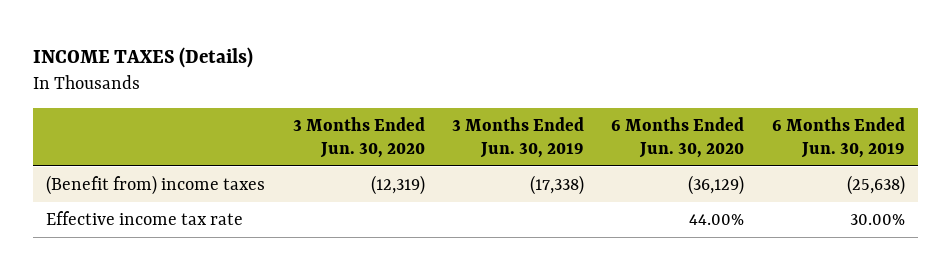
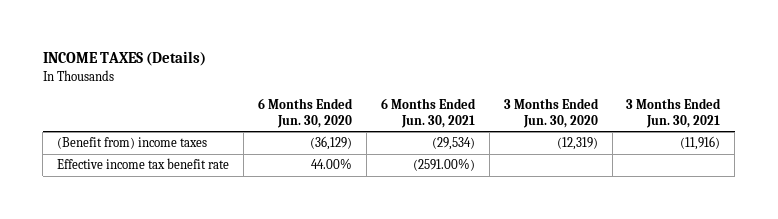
- | 3 Months Ended Jun. 30, 2020 | 3 Months Ended Jun. 30, 2019 | 6 Months Ended Jun. 30, 2020 | 6 Months Ended Jun. 30, 2019
+ | 6 Months Ended Jun. 30, 2020 | 6 Months Ended Jun. 30, 2021 | 3 Months Ended Jun. 30, 2020 | 3 Months Ended Jun. 30, 2021
- Effective income tax rate | | | 44.00% | 30.00%
+ Effective income tax benefit rate | 44.00% | (2591.00%) | |

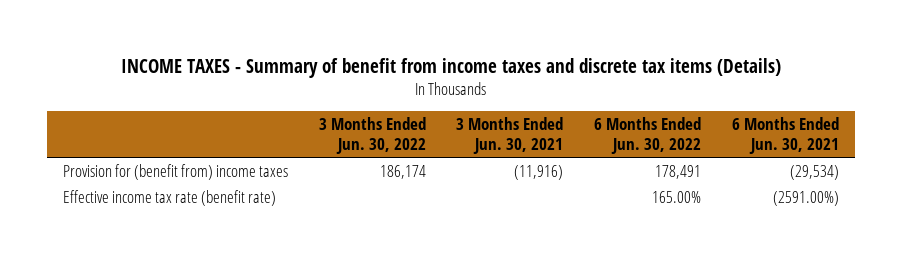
- INCOME TAXES (Details)
+ INCOME TAXES - Summary of benefit from income taxes and discrete tax items (Details)
- | 6 Months Ended Jun. 30, 2020 | 6 Months Ended Jun. 30, 2021 | 3 Months Ended Jun. 30, 2020 | 3 Months Ended Jun. 30, 2021
+ | 3 Months Ended Jun. 30, 2022 | 3 Months Ended Jun. 30, 2021 | 6 Months Ended Jun. 30, 2022 | 6 Months Ended Jun. 30, 2021
- (Benefit from) income taxes | (36,129) | (29,534) | (12,319) | (11,916)
- Effective income tax benefit rate | 44.00% | (2591.00%) | |
+ Provision for (benefit from) income taxes | 186,174 | (11,916) | 178,491 | (29,534)
+ Effective income tax rate (benefit rate) | | | 165.00% | (2591.00%)

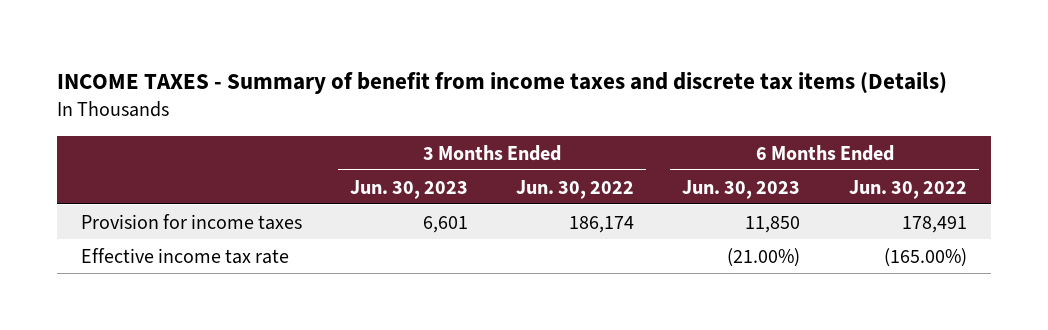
- | 3 Months Ended Jun. 30, 2022 | 3 Months Ended Jun. 30, 2021 | 6 Months Ended Jun. 30, 2022 | 6 Months Ended Jun. 30, 2021
+ | 3 Months Ended Jun. 30, 2023 | 3 Months Ended Jun. 30, 2022 | 6 Months Ended Jun. 30, 2023 | 6 Months Ended Jun. 30, 2022
- Provision for (benefit from) income taxes | 186,174 | (11,916) | 178,491 | (29,534)
- Effective income tax rate (benefit rate) | | | 165.00% | (2591.00%)
+ Provision for income taxes | 6,601 | 186,174 | 11,850 | 178,491
+ Effective income tax rate | | | (21.00%) | (165.00%)

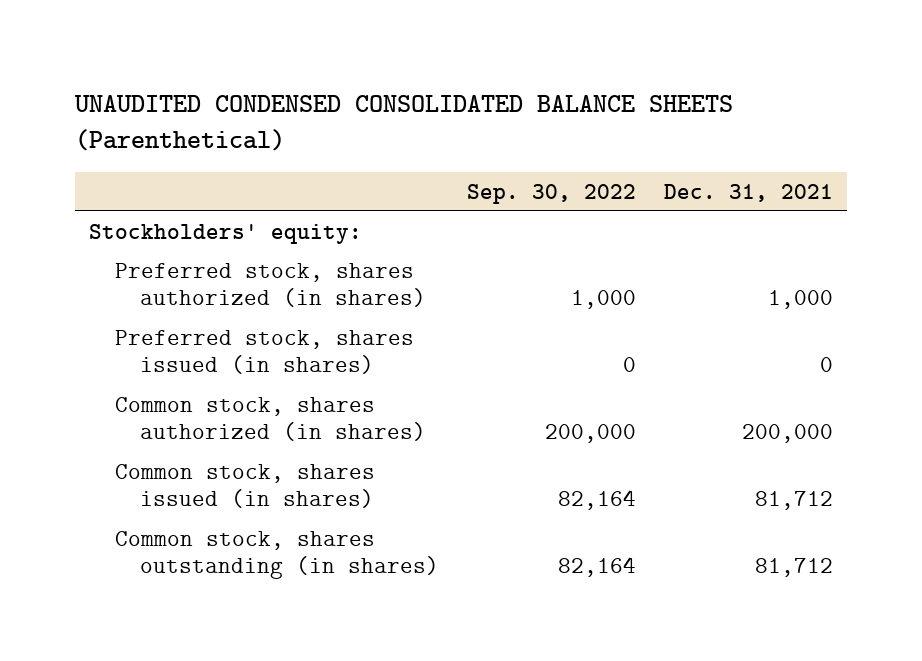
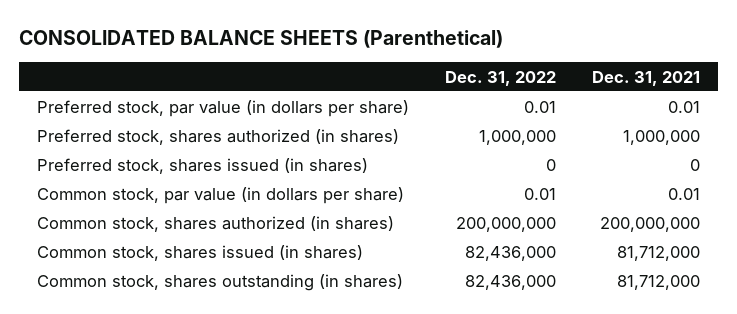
- UNAUDITED CONDENSED CONSOLIDATED BALANCE SHEETS (Parenthetical)
+ CONSOLIDATED BALANCE SHEETS (Parenthetical)
- | Sep. 30, 2022 | Dec. 31, 2021
+ | Dec. 31, 2022 | Dec. 31, 2021
- Stockholders' equity:
- Preferred stock, shares authorized (in shares) | 1,000 | 1,000
+ Preferred stock, par value (in dollars per share) | 0.01 | 0.01
+ Preferred stock, shares authorized (in shares) | 1,000,000 | 1,000,000
- Common stock, shares authorized (in shares) | 200,000 | 200,000
- Common stock, shares issued (in shares) | 82,164 | 81,712
- Common stock, shares outstanding (in shares) | 82,164 | 81,712
+ Common stock, par value (in dollars per share) | 0.01 | 0.01
+ Common stock, shares authorized (in shares) | 200,000,000 | 200,000,000
+ Common stock, shares issued (in shares) | 82,436,000 | 81,712,000
+ Common stock, shares outstanding (in shares) | 82,436,000 | 81,712,000

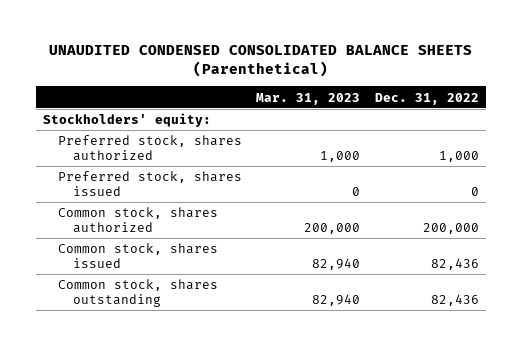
- CONSOLIDATED BALANCE SHEETS (Parenthetical)
+ UNAUDITED CONDENSED CONSOLIDATED BALANCE SHEETS (Parenthetical)
- | Dec. 31, 2022 | Dec. 31, 2021
+ | Mar. 31, 2023 | Dec. 31, 2022
- Preferred stock, par value (in dollars per share) | 0.01 | 0.01
- Preferred stock, shares authorized (in shares) | 1,000,000 | 1,000,000
- Preferred stock, shares issued (in shares) | 0 | 0
- Common stock, par value (in dollars per share) | 0.01 | 0.01
- Common stock, shares authorized (in shares) | 200,000,000 | 200,000,000
- Common stock, shares issued (in shares) | 82,436,000 | 81,712,000
- Common stock, shares outstanding (in shares) | 82,436,000 | 81,712,000
+ Stockholders' equity:
+ Preferred stock, shares authorized | 1,000 | 1,000
+ Preferred stock, shares issued | 0 | 0
+ Common stock, shares authorized | 200,000 | 200,000
+ Common stock, shares issued | 82,940 | 82,436
+ Common stock, shares outstanding | 82,940 | 82,436

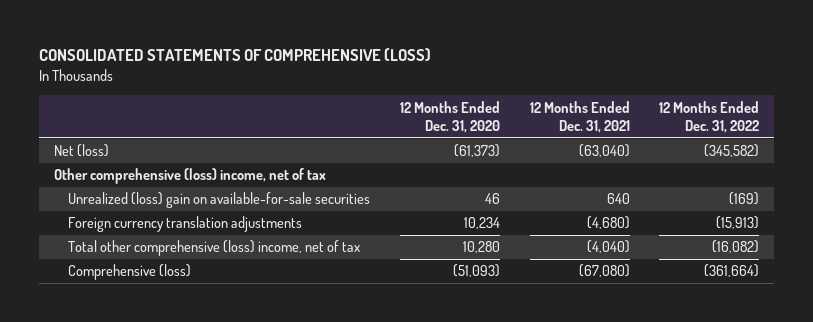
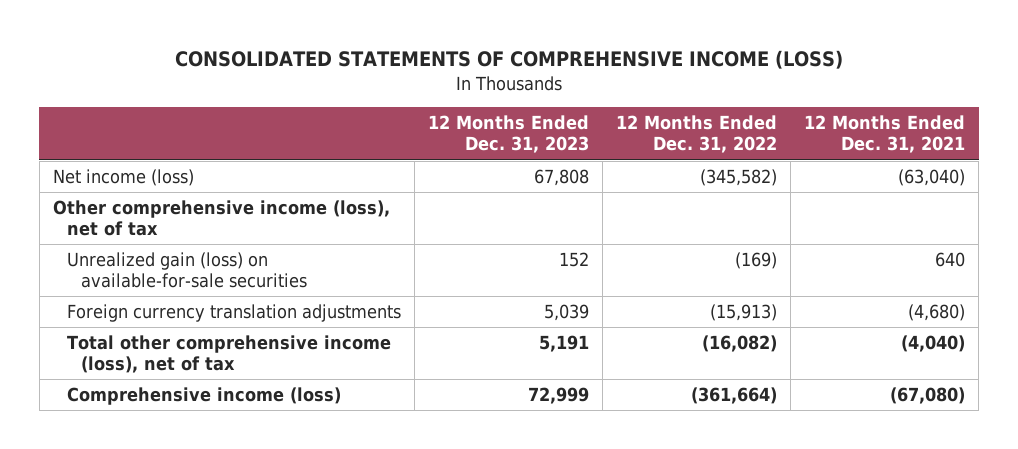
- CONSOLIDATED STATEMENTS OF COMPREHENSIVE (LOSS)
+ CONSOLIDATED STATEMENTS OF COMPREHENSIVE INCOME (LOSS)
- | 12 Months Ended Dec. 31, 2020 | 12 Months Ended Dec. 31, 2021 | 12 Months Ended Dec. 31, 2022
+ | 12 Months Ended Dec. 31, 2023 | 12 Months Ended Dec. 31, 2022 | 12 Months Ended Dec. 31, 2021
- Net (loss) | (61,373) | (63,040) | (345,582)
- Other comprehensive (loss) income, net of tax
- Unrealized (loss) gain on available-for-sale securities | 46 | 640 | (169)
+ Net income (loss) | 67,808 | (345,582) | (63,040)
+ Other comprehensive income (loss), net of tax
+ Unrealized gain (loss) on available-for-sale securities | 152 | (169) | 640
- Total other comprehensive (loss) income, net of tax | 10,280 | (4,040) | (16,082)
- Comprehensive (loss) | (51,093) | (67,080) | (361,664)
+ Total other comprehensive income (loss), net of tax | 5,191 | (16,082) | (4,040)
+ Comprehensive income (loss) | 72,999 | (361,664) | (67,080)

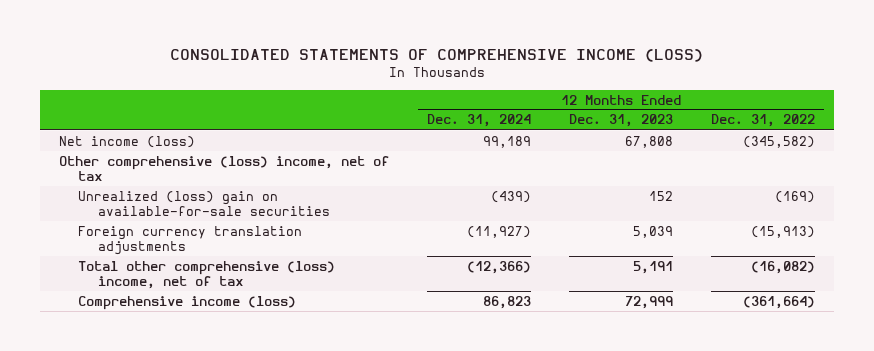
- | 12 Months Ended Dec. 31, 2023 | 12 Months Ended Dec. 31, 2022 | 12 Months Ended Dec. 31, 2021
+ | 12 Months Ended Dec. 31, 2024 | 12 Months Ended Dec. 31, 2023 | 12 Months Ended Dec. 31, 2022
- Other comprehensive income (loss), net of tax
- Unrealized gain (loss) on available-for-sale securities | 152 | (169) | 640
+ Other comprehensive (loss) income, net of tax
+ Unrealized (loss) gain on available-for-sale securities | (439) | 152 | (169)
- Total other comprehensive income (loss), net of tax | 5,191 | (16,082) | (4,040)
+ Total other comprehensive (loss) income, net of tax | (12,366) | 5,191 | (16,082)

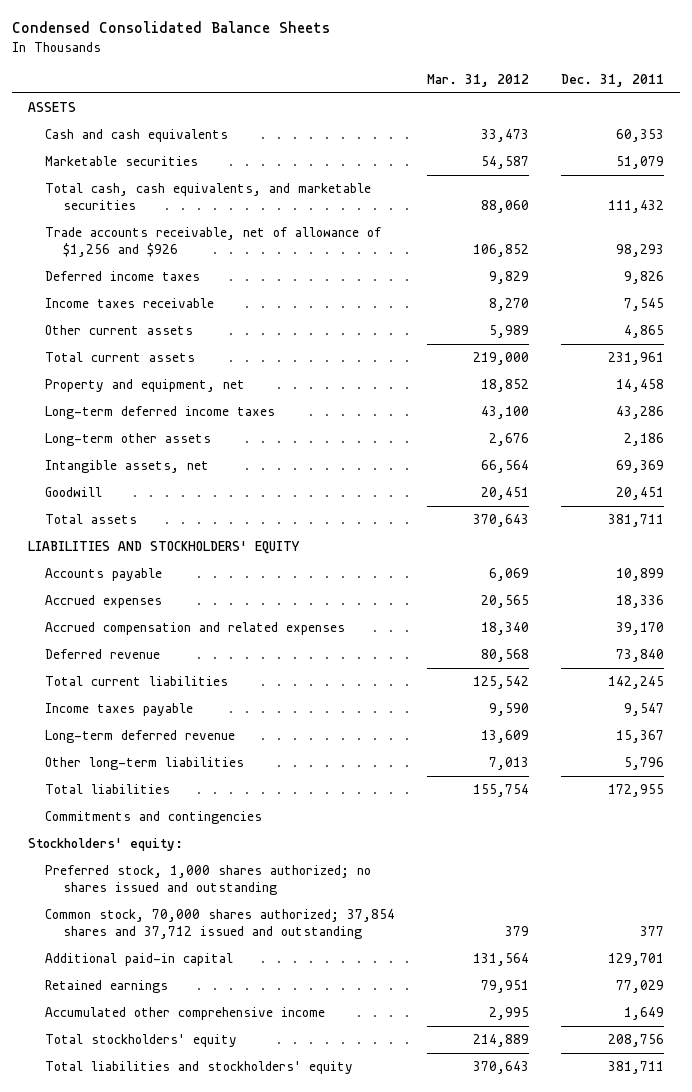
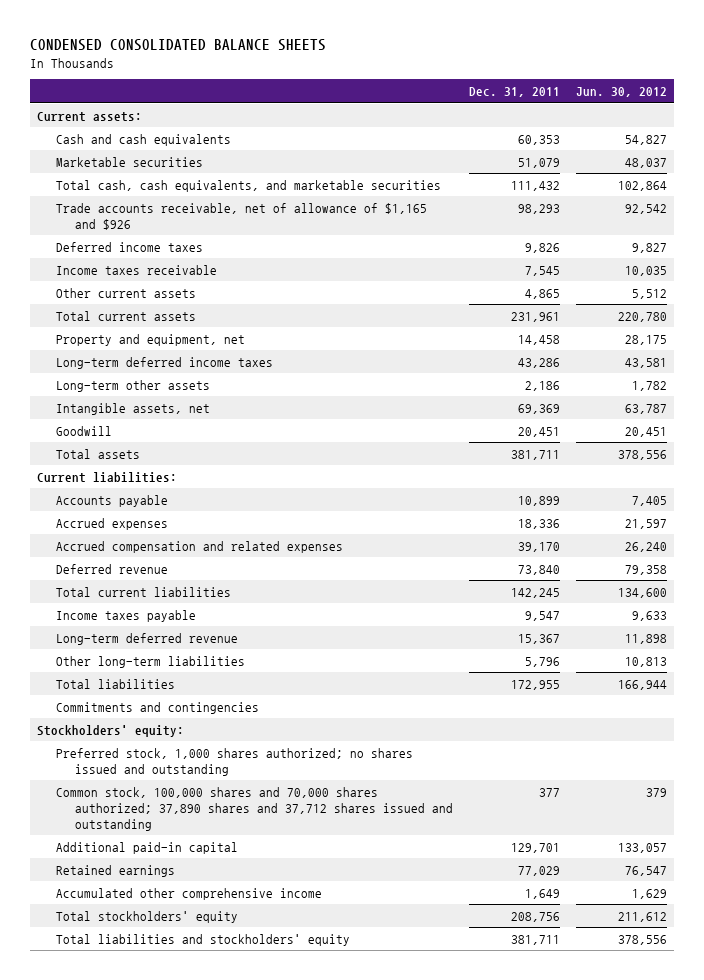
- Condensed Consolidated Balance Sheets
+ CONDENSED CONSOLIDATED BALANCE SHEETS
- | Mar. 31, 2012 | Dec. 31, 2011
+ | Dec. 31, 2011 | Jun. 30, 2012
- ASSETS
+ Current assets:
- Trade accounts receivable, net of allowance of $1,256 and $926 | 106,852 | 98,293
+ Trade accounts receivable, net of allowance of $1,165 and $926 | 98,293 | 92,542
- LIABILITIES AND STOCKHOLDERS' EQUITY
+ Current liabilities:
- Common stock, 70,000 shares authorized; 37,854 shares and 37,712 issued and outstanding | 379 | 377
+ Common stock, 100,000 shares and 70,000 shares authorized; 37,890 shares and 37,712 shares issued and outstanding | 377 | 379

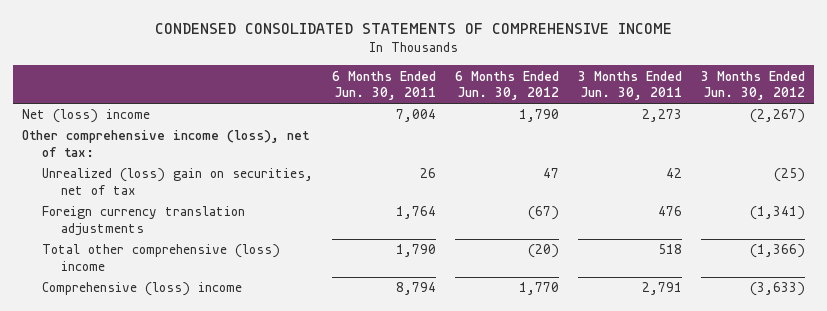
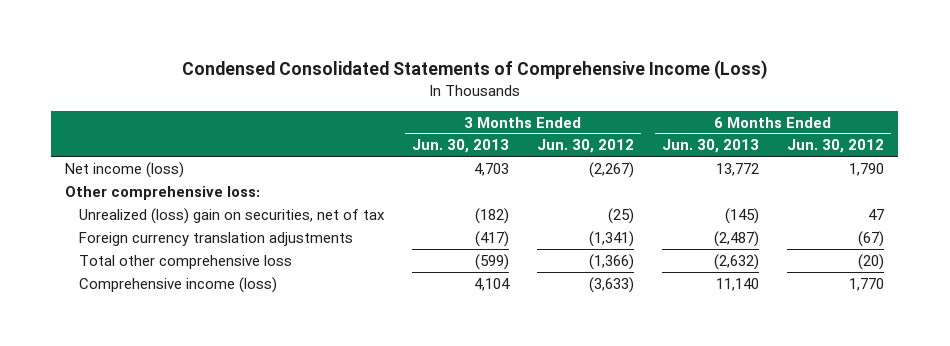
- CONDENSED CONSOLIDATED STATEMENTS OF COMPREHENSIVE INCOME
+ Condensed Consolidated Statements of Comprehensive Income (Loss)
- | 6 Months Ended Jun. 30, 2011 | 6 Months Ended Jun. 30, 2012 | 3 Months Ended Jun. 30, 2011 | 3 Months Ended Jun. 30, 2012
+ | 3 Months Ended Jun. 30, 2013 | 3 Months Ended Jun. 30, 2012 | 6 Months Ended Jun. 30, 2013 | 6 Months Ended Jun. 30, 2012
- Net (loss) income | 7,004 | 1,790 | 2,273 | (2,267)
- Other comprehensive income (loss), net of tax:
+ Net income (loss) | 4,703 | (2,267) | 13,772 | 1,790
+ Other comprehensive loss:
- Total other comprehensive (loss) income | 1,790 | (20) | 518 | (1,366)
- Comprehensive (loss) income | 8,794 | 1,770 | 2,791 | (3,633)
+ Total other comprehensive loss | (599) | (1,366) | (2,632) | (20)
+ Comprehensive income (loss) | 4,104 | (3,633) | 11,140 | 1,770

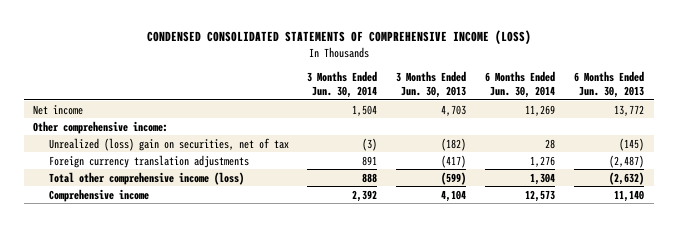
- Condensed Consolidated Statements of Comprehensive Income (Loss)
+ CONDENSED CONSOLIDATED STATEMENTS OF COMPREHENSIVE INCOME (LOSS)
- | 3 Months Ended Jun. 30, 2013 | 3 Months Ended Jun. 30, 2012 | 6 Months Ended Jun. 30, 2013 | 6 Months Ended Jun. 30, 2012
+ | 3 Months Ended Jun. 30, 2014 | 3 Months Ended Jun. 30, 2013 | 6 Months Ended Jun. 30, 2014 | 6 Months Ended Jun. 30, 2013
- Net income (loss) | 4,703 | (2,267) | 13,772 | 1,790
- Other comprehensive loss:
+ Net income | 1,504 | 4,703 | 11,269 | 13,772
+ Other comprehensive income:
- Total other comprehensive loss | (599) | (1,366) | (2,632) | (20)
- Comprehensive income (loss) | 4,104 | (3,633) | 11,140 | 1,770
+ Total other comprehensive income (loss) | 888 | (599) | 1,304 | (2,632)
+ Comprehensive income | 2,392 | 4,104 | 12,573 | 11,140

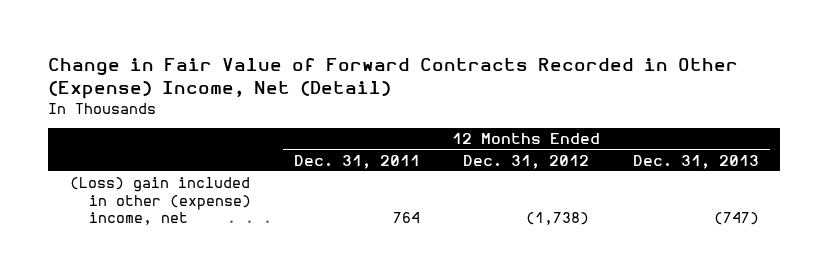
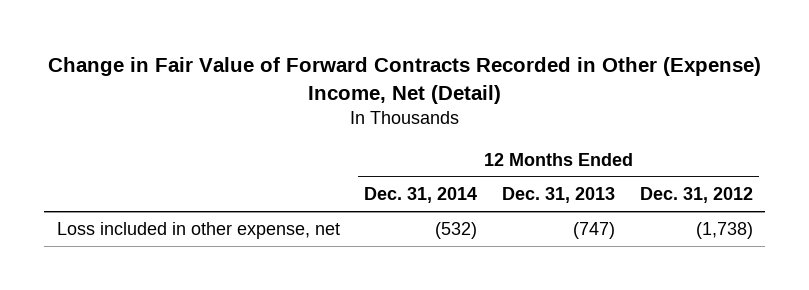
- | 12 Months Ended Dec. 31, 2011 | 12 Months Ended Dec. 31, 2012 | 12 Months Ended Dec. 31, 2013
+ | 12 Months Ended Dec. 31, 2014 | 12 Months Ended Dec. 31, 2013 | 12 Months Ended Dec. 31, 2012
- (Loss) gain included in other (expense) income, net | 764 | (1,738) | (747)
+ Loss included in other expense, net | (532) | (747) | (1,738)

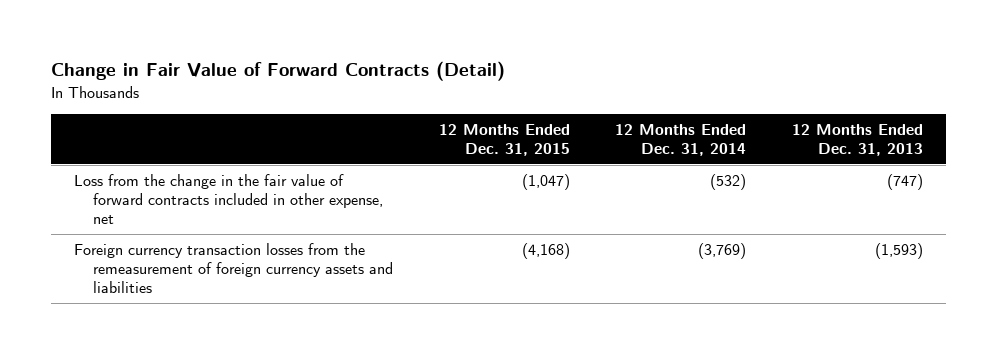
- Change in Fair Value of Forward Contracts Recorded in Other (Expense) Income, Net (Detail)
+ Change in Fair Value of Forward Contracts (Detail)
- | 12 Months Ended Dec. 31, 2014 | 12 Months Ended Dec. 31, 2013 | 12 Months Ended Dec. 31, 2012
+ | 12 Months Ended Dec. 31, 2015 | 12 Months Ended Dec. 31, 2014 | 12 Months Ended Dec. 31, 2013
- Loss included in other expense, net | (532) | (747) | (1,738)
+ Loss from the change in the fair value of forward contracts included in other expense, net | (1,047) | (532) | (747)
+ Foreign currency transaction losses from the remeasurement of foreign currency assets and liabilities | (4,168) | (3,769) | (1,593)

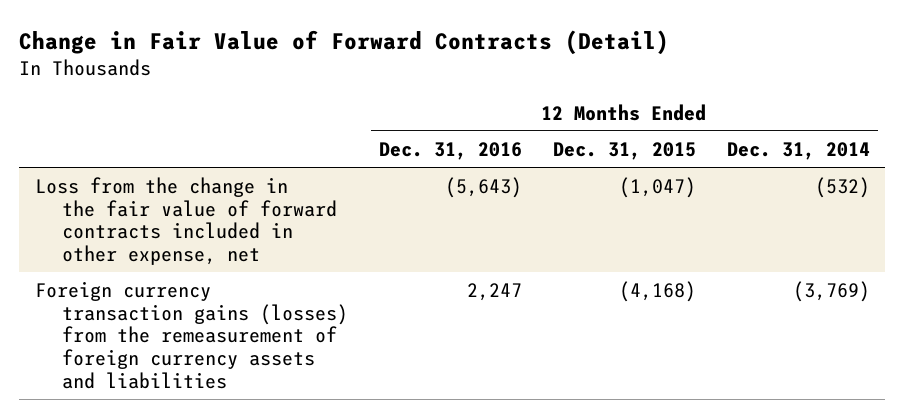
- | 12 Months Ended Dec. 31, 2015 | 12 Months Ended Dec. 31, 2014 | 12 Months Ended Dec. 31, 2013
+ | 12 Months Ended Dec. 31, 2016 | 12 Months Ended Dec. 31, 2015 | 12 Months Ended Dec. 31, 2014
- Foreign currency transaction losses from the remeasurement of foreign currency assets and liabilities | (4,168) | (3,769) | (1,593)
+ Foreign currency transaction gains (losses) from the remeasurement of foreign currency assets and liabilities | 2,247 | (4,168) | (3,769)

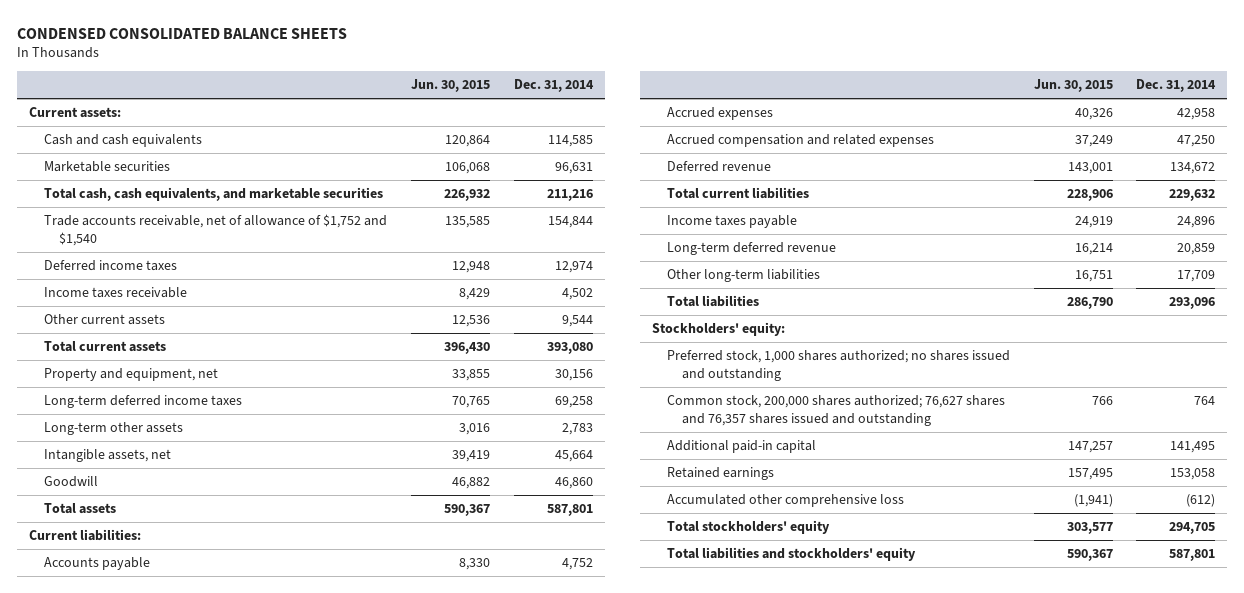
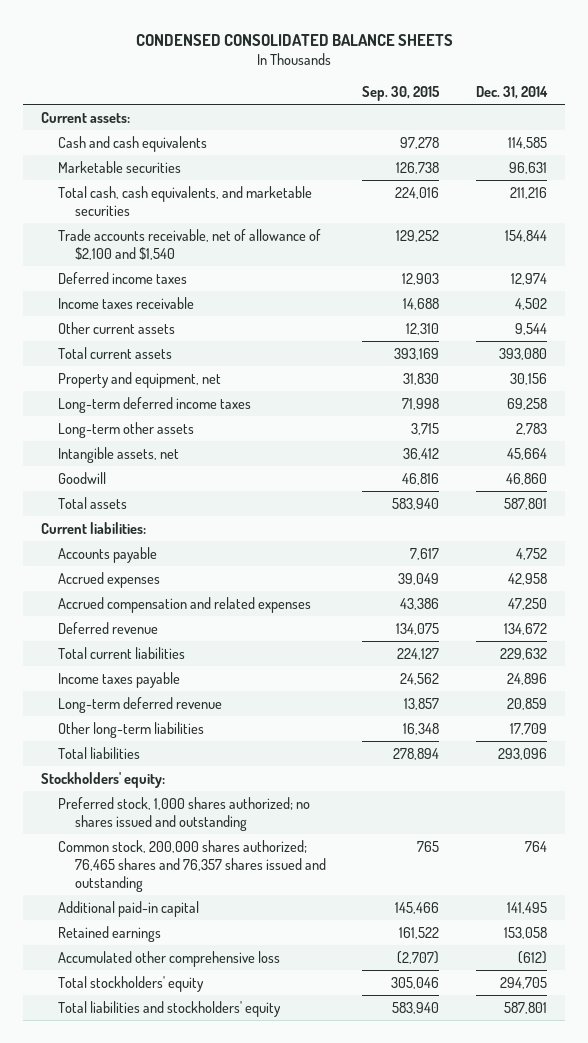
- | Jun. 30, 2015 | Dec. 31, 2014
+ | Sep. 30, 2015 | Dec. 31, 2014
- Trade accounts receivable, net of allowance of $1,752 and $1,540 | 135,585 | 154,844
+ Trade accounts receivable, net of allowance of $2,100 and $1,540 | 129,252 | 154,844
- Common stock, 200,000 shares authorized; 76,627 shares and 76,357 shares issued and outstanding | 766 | 764
+ Common stock, 200,000 shares authorized; 76,465 shares and 76,357 shares issued and outstanding | 765 | 764

